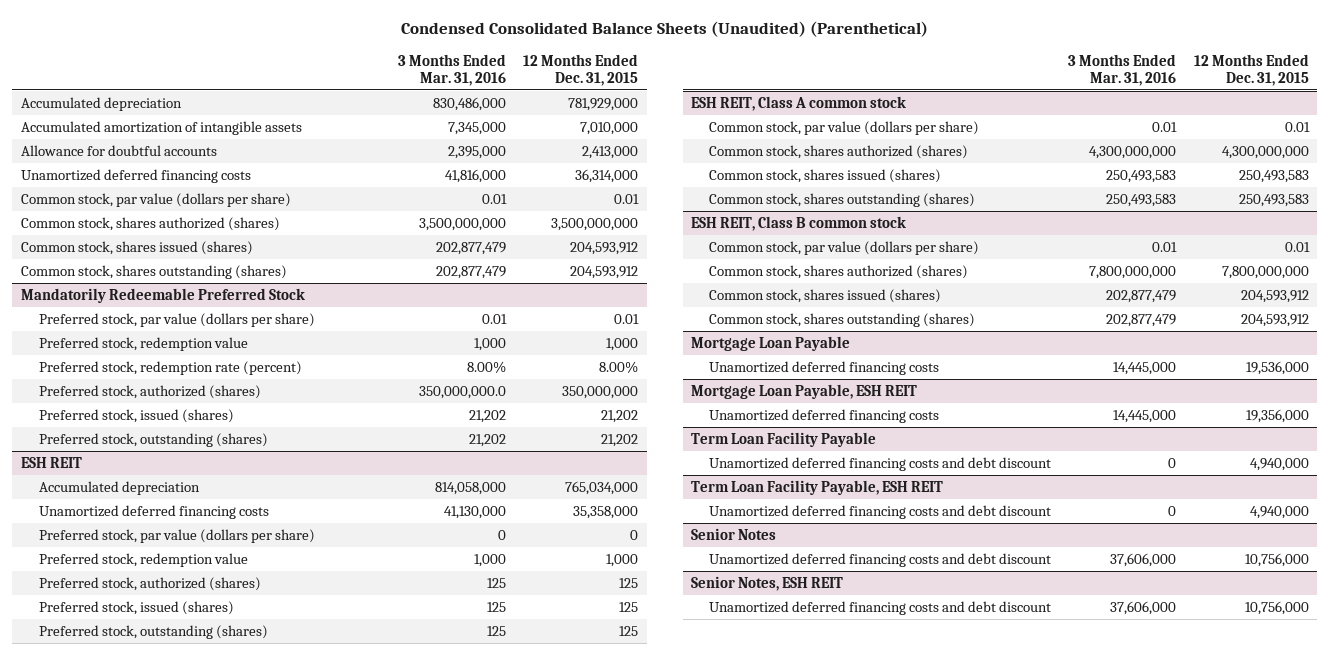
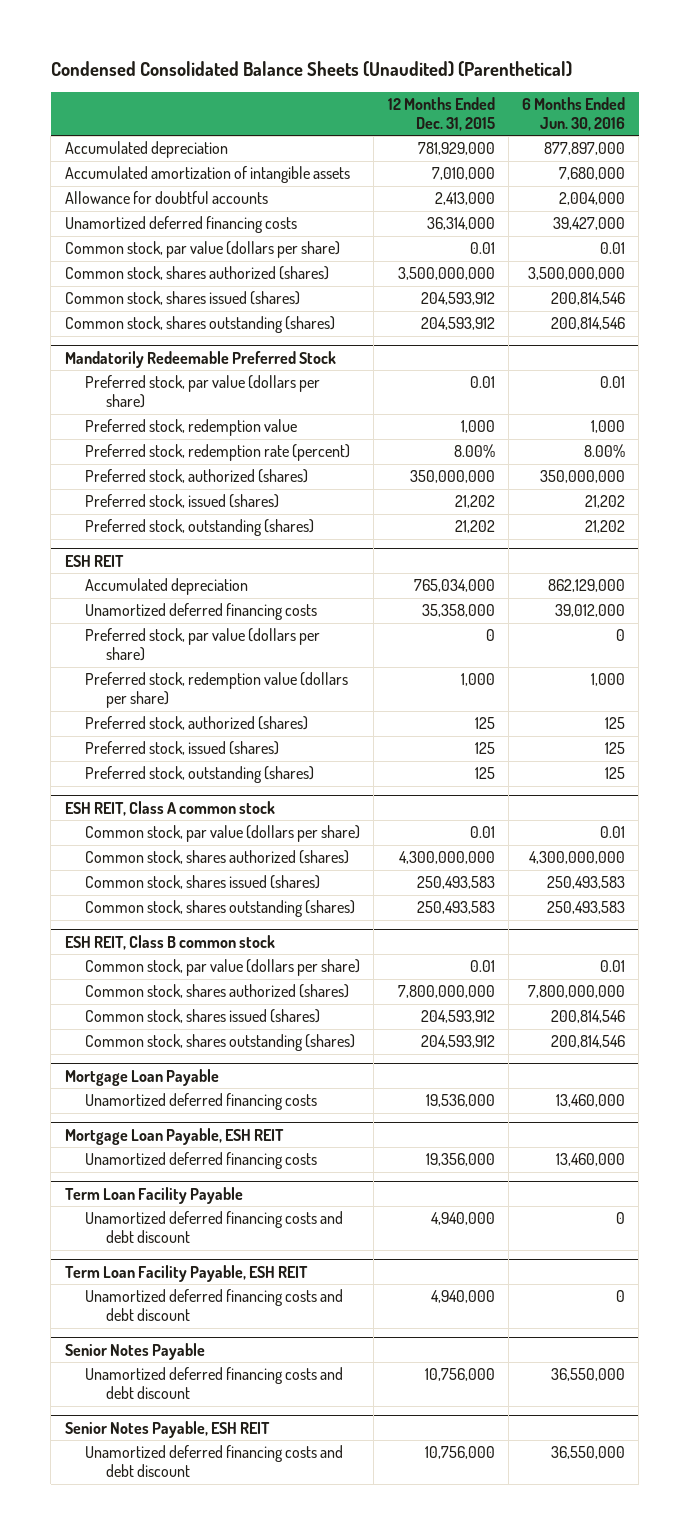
- | 3 Months Ended Mar. 31, 2016 | 12 Months Ended Dec. 31, 2015
+ | 12 Months Ended Dec. 31, 2015 | 6 Months Ended Jun. 30, 2016
@ ESH REIT
- Preferred stock, redemption value | 1,000 | 1,000
+ Preferred stock, redemption value (dollars per share) | 1,000 | 1,000
- Senior Notes
+ Senior Notes Payable
- Senior Notes, ESH REIT
+ Senior Notes Payable, ESH REIT

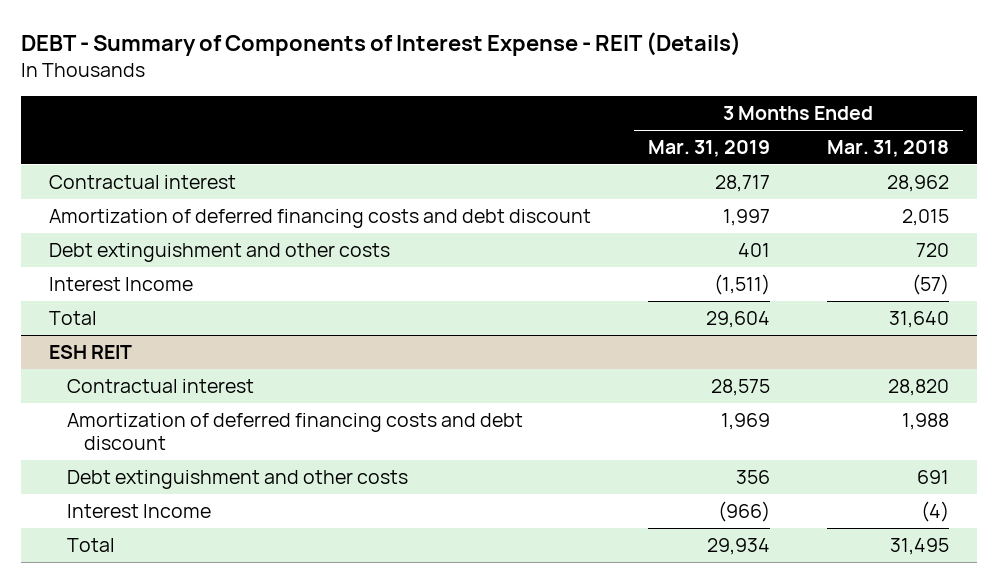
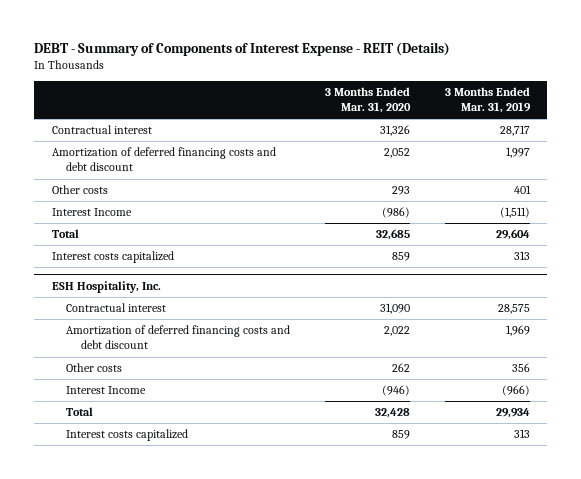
- | 3 Months Ended Mar. 31, 2019 | 3 Months Ended Mar. 31, 2018
+ | 3 Months Ended Mar. 31, 2020 | 3 Months Ended Mar. 31, 2019
- Debt extinguishment and other costs | 401 | 720
+ Other costs | 293 | 401
- ESH REIT
+ Interest costs capitalized | 859 | 313
+ ESH Hospitality, Inc.
- Debt extinguishment and other costs | 356 | 691
+ Other costs | 262 | 356
+ Interest costs capitalized | 859 | 313

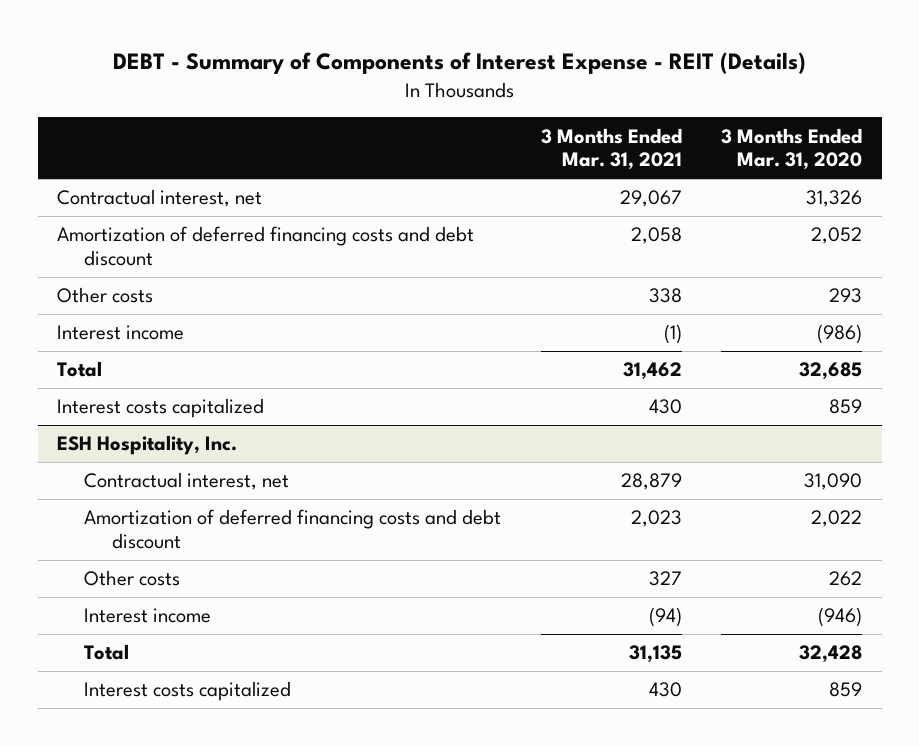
- | 3 Months Ended Mar. 31, 2020 | 3 Months Ended Mar. 31, 2019
+ | 3 Months Ended Mar. 31, 2021 | 3 Months Ended Mar. 31, 2020
- Contractual interest | 31,326 | 28,717
+ Contractual interest, net | 29,067 | 31,326
- Interest Income | (986) | (1,511)
+ Interest income | (1) | (986)
@ ESH Hospitality, Inc.
- Contractual interest | 31,090 | 28,575
+ Contractual interest, net | 28,879 | 31,090
- Interest Income | (946) | (966)
+ Interest income | (94) | (946)

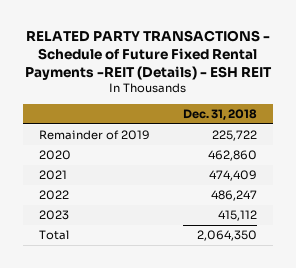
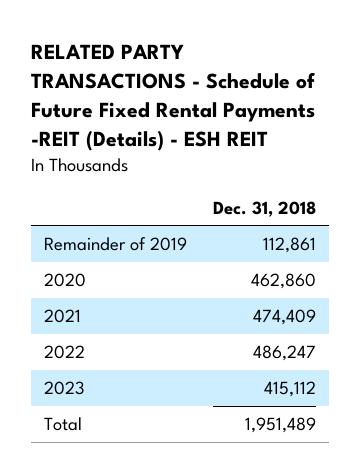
- Remainder of 2019 | 225,722
+ Remainder of 2019 | 112,861
- Total | 2,064,350
+ Total | 1,951,489

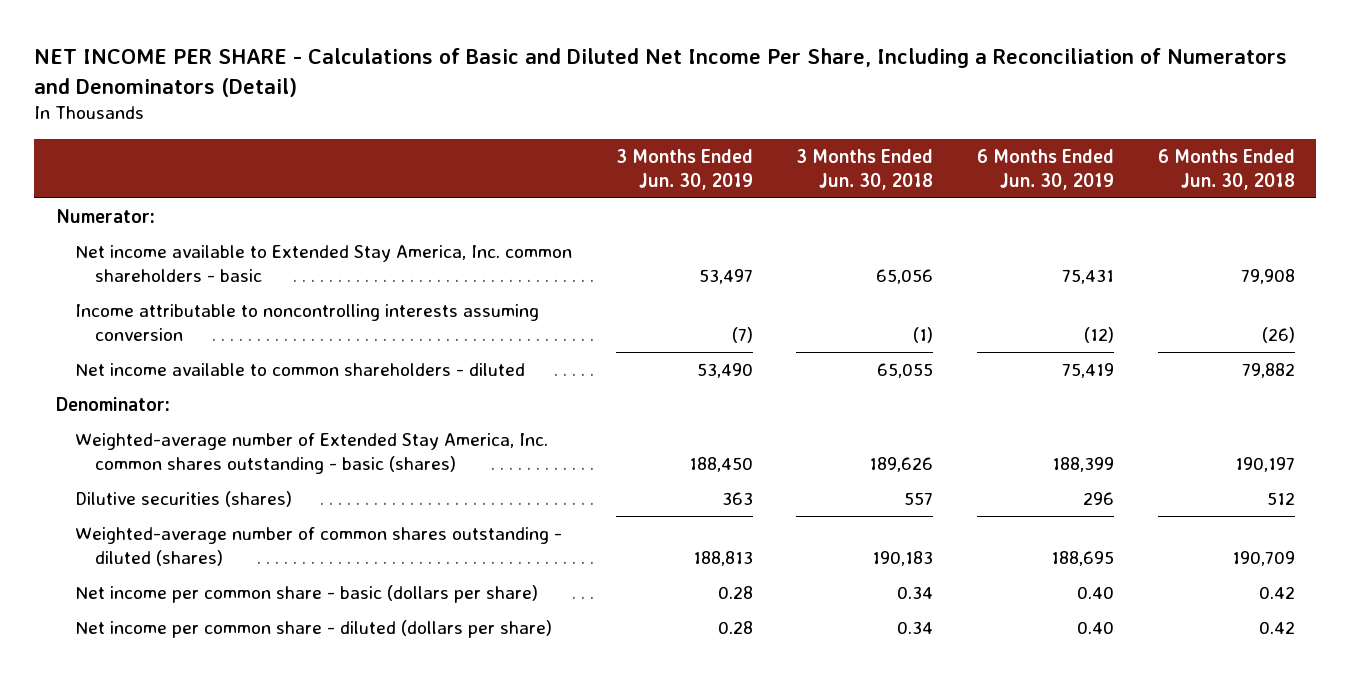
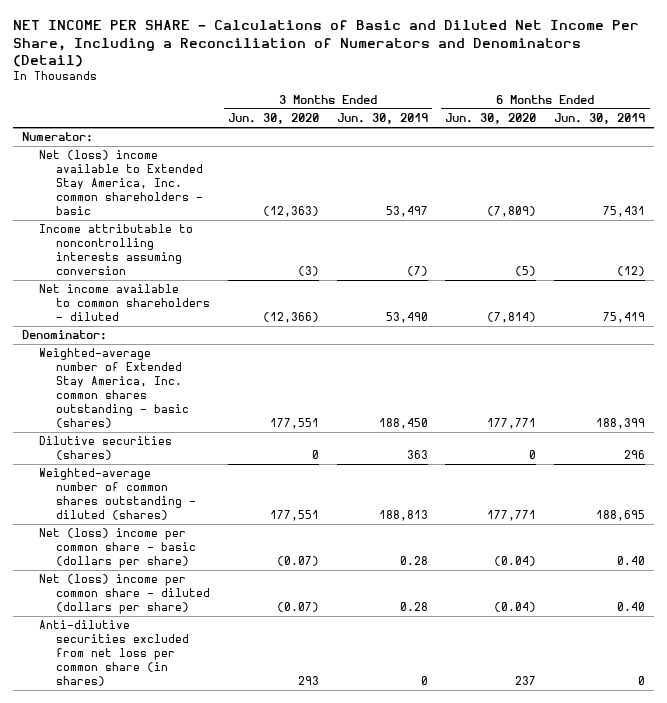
- | 3 Months Ended Jun. 30, 2019 | 3 Months Ended Jun. 30, 2018 | 6 Months Ended Jun. 30, 2019 | 6 Months Ended Jun. 30, 2018
+ | 3 Months Ended Jun. 30, 2020 | 3 Months Ended Jun. 30, 2019 | 6 Months Ended Jun. 30, 2020 | 6 Months Ended Jun. 30, 2019
- Net income available to Extended Stay America, Inc. common shareholders - basic | 53,497 | 65,056 | 75,431 | 79,908
+ Net (loss) income available to Extended Stay America, Inc. common shareholders - basic | (12,363) | 53,497 | (7,809) | 75,431
- Net income per common share - basic (dollars per share) | 0.28 | 0.34 | 0.40 | 0.42
- Net income per common share - diluted (dollars per share) | 0.28 | 0.34 | 0.40 | 0.42
+ Net (loss) income per common share - basic (dollars per share) | (0.07) | 0.28 | (0.04) | 0.40
+ Net (loss) income per common share - diluted (dollars per share) | (0.07) | 0.28 | (0.04) | 0.40
+ Anti-dilutive securities excluded from net loss per common share (in shares) | 293 | 0 | 237 | 0

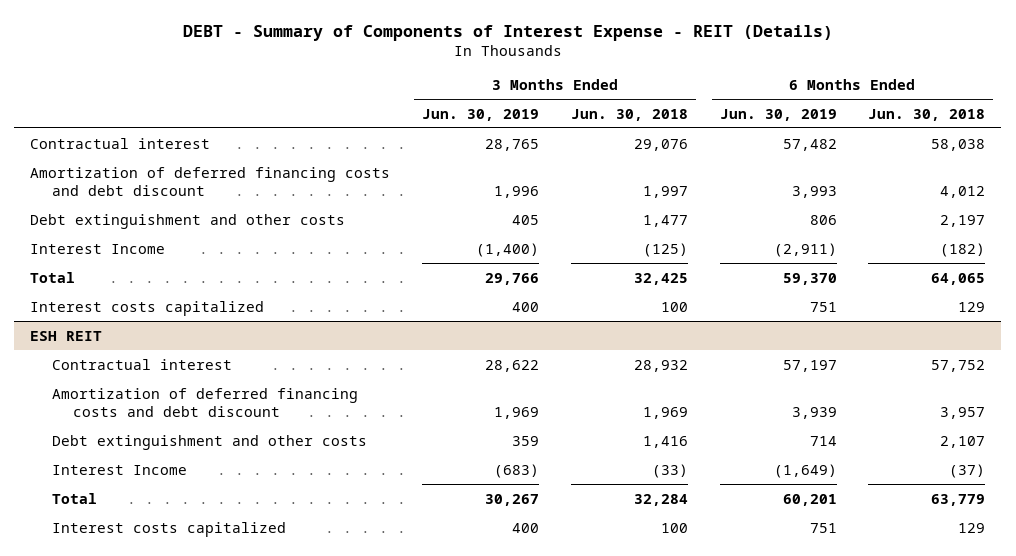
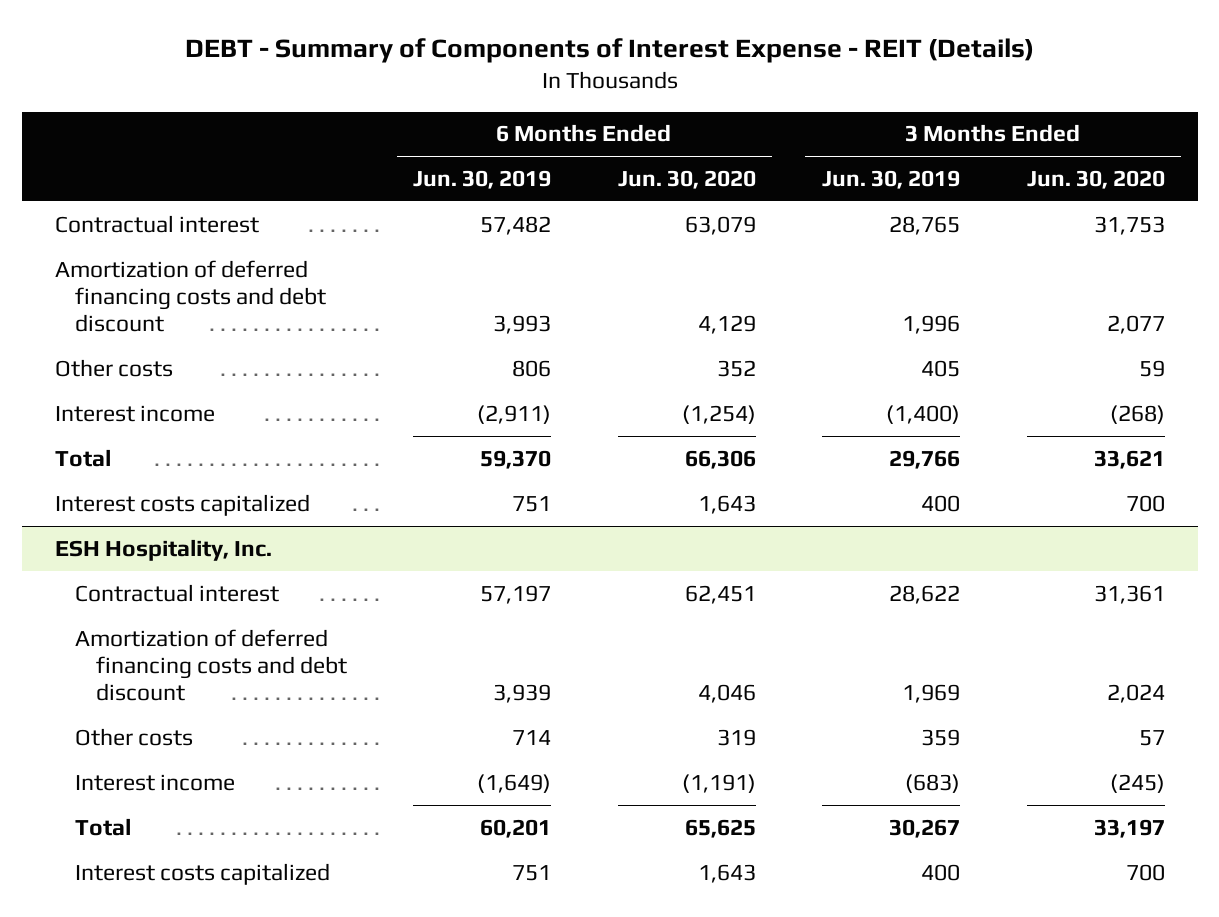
- | 3 Months Ended Jun. 30, 2019 | 3 Months Ended Jun. 30, 2018 | 6 Months Ended Jun. 30, 2019 | 6 Months Ended Jun. 30, 2018
+ | 6 Months Ended Jun. 30, 2019 | 6 Months Ended Jun. 30, 2020 | 3 Months Ended Jun. 30, 2019 | 3 Months Ended Jun. 30, 2020
- Debt extinguishment and other costs | 405 | 1,477 | 806 | 2,197
- Interest Income | (1,400) | (125) | (2,911) | (182)
+ Other costs | 806 | 352 | 405 | 59
+ Interest income | (2,911) | (1,254) | (1,400) | (268)
- ESH REIT
+ ESH Hospitality, Inc.
- Debt extinguishment and other costs | 359 | 1,416 | 714 | 2,107
- Interest Income | (683) | (33) | (1,649) | (37)
+ Other costs | 714 | 319 | 359 | 57
+ Interest income | (1,649) | (1,191) | (683) | (245)

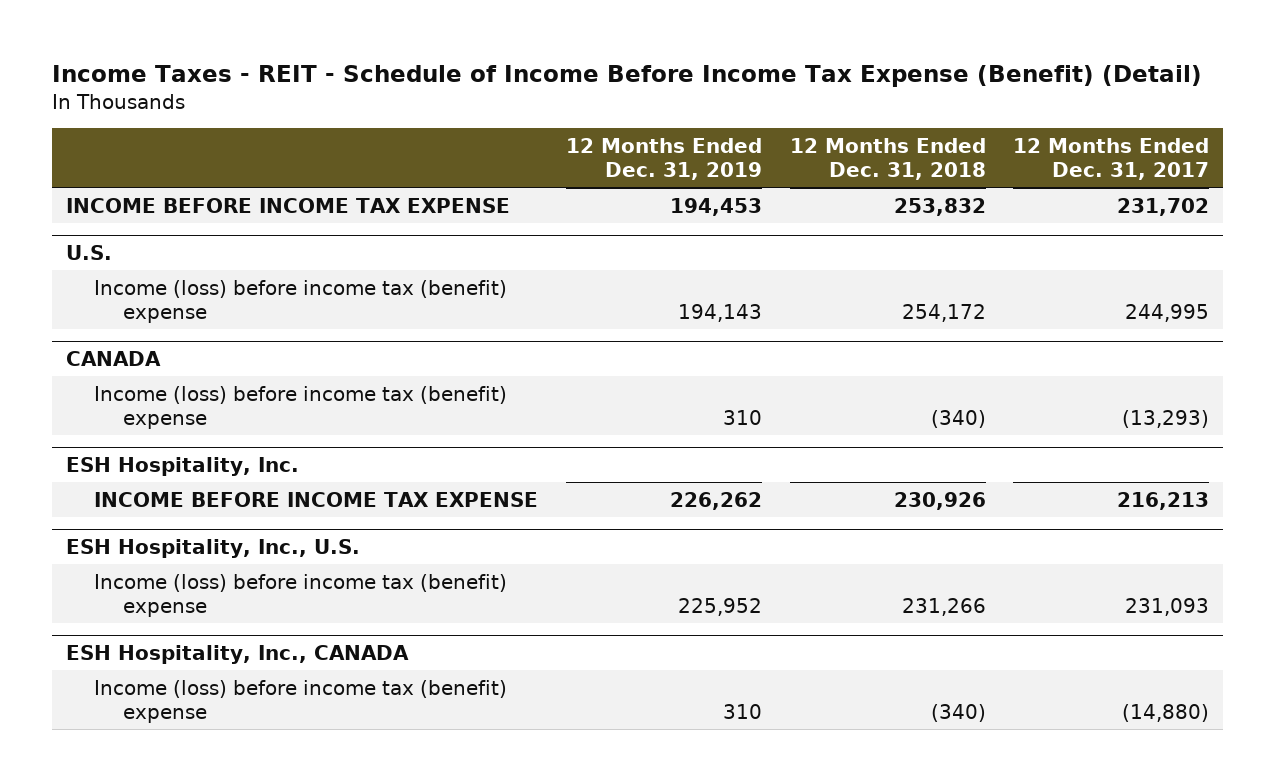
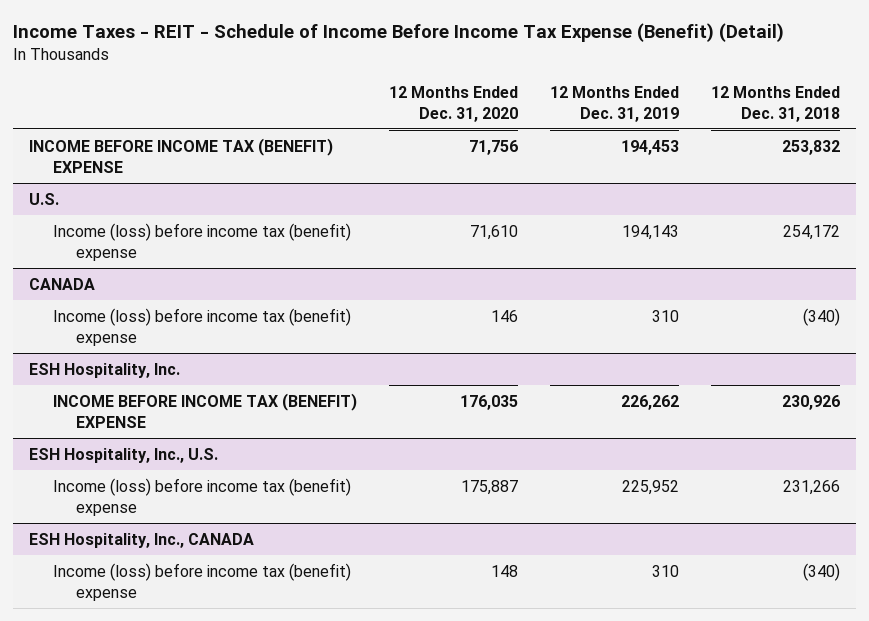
- | 12 Months Ended Dec. 31, 2019 | 12 Months Ended Dec. 31, 2018 | 12 Months Ended Dec. 31, 2017
+ | 12 Months Ended Dec. 31, 2020 | 12 Months Ended Dec. 31, 2019 | 12 Months Ended Dec. 31, 2018
- INCOME BEFORE INCOME TAX EXPENSE | 194,453 | 253,832 | 231,702
+ INCOME BEFORE INCOME TAX (BENEFIT) EXPENSE | 71,756 | 194,453 | 253,832
@ ESH Hospitality, Inc.
- INCOME BEFORE INCOME TAX EXPENSE | 226,262 | 230,926 | 216,213
+ INCOME BEFORE INCOME TAX (BENEFIT) EXPENSE | 176,035 | 226,262 | 230,926

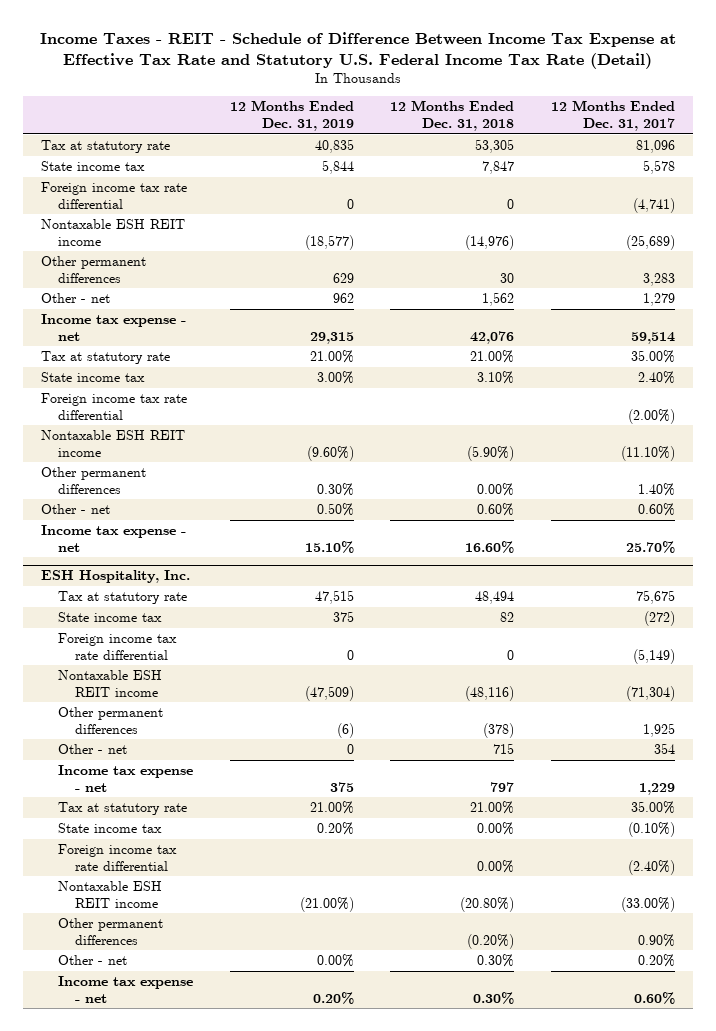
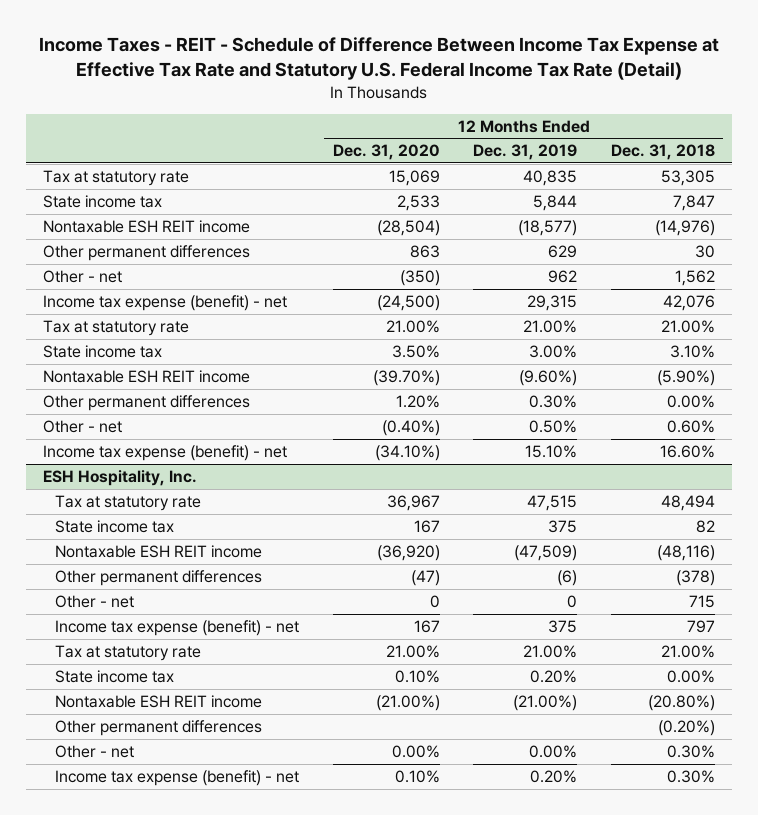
- | 12 Months Ended Dec. 31, 2019 | 12 Months Ended Dec. 31, 2018 | 12 Months Ended Dec. 31, 2017
+ | 12 Months Ended Dec. 31, 2020 | 12 Months Ended Dec. 31, 2019 | 12 Months Ended Dec. 31, 2018
- Foreign income tax rate differential | 0 | 0 | (4,741)
- Income tax expense - net | 29,315 | 42,076 | 59,514
+ Income tax expense (benefit) - net | (24,500) | 29,315 | 42,076
- Foreign income tax rate differential | | | (2.00%)
- Income tax expense - net | 15.10% | 16.60% | 25.70%
+ Income tax expense (benefit) - net | (34.10%) | 15.10% | 16.60%
@ ESH Hospitality, Inc.
- Foreign income tax rate differential | 0 | 0 | (5,149)
- Income tax expense - net | 375 | 797 | 1,229
+ Income tax expense (benefit) - net | 167 | 375 | 797
- Foreign income tax rate differential | | 0.00% | (2.40%)
- Income tax expense - net | 0.20% | 0.30% | 0.60%
+ Income tax expense (benefit) - net | 0.10% | 0.20% | 0.30%

